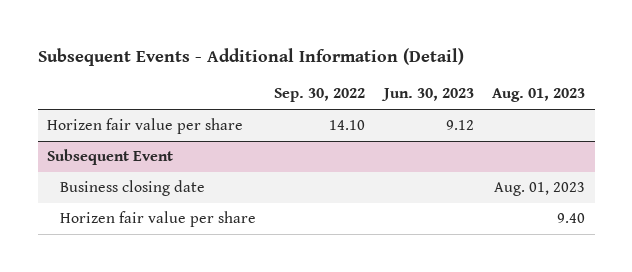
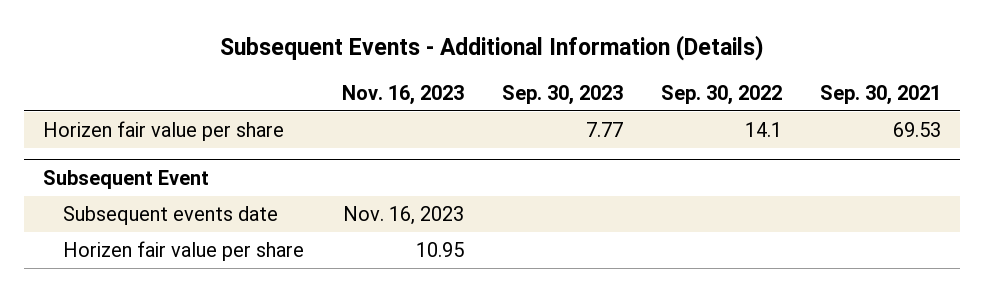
- Subsequent Events - Additional Information (Detail)
+ Subsequent Events - Additional Information (Details)
- | Sep. 30, 2022 | Jun. 30, 2023 | Aug. 01, 2023
+ | Nov. 16, 2023 | Sep. 30, 2023 | Sep. 30, 2022 | Sep. 30, 2021
- Horizen fair value per share | 14.10 | 9.12 |
+ Horizen fair value per share | | 7.77 | 14.1 | 69.53
@ Subsequent Event
- Business closing date | | | Aug. 01, 2023
+ Subsequent events date | Nov. 16, 2023 | | |

